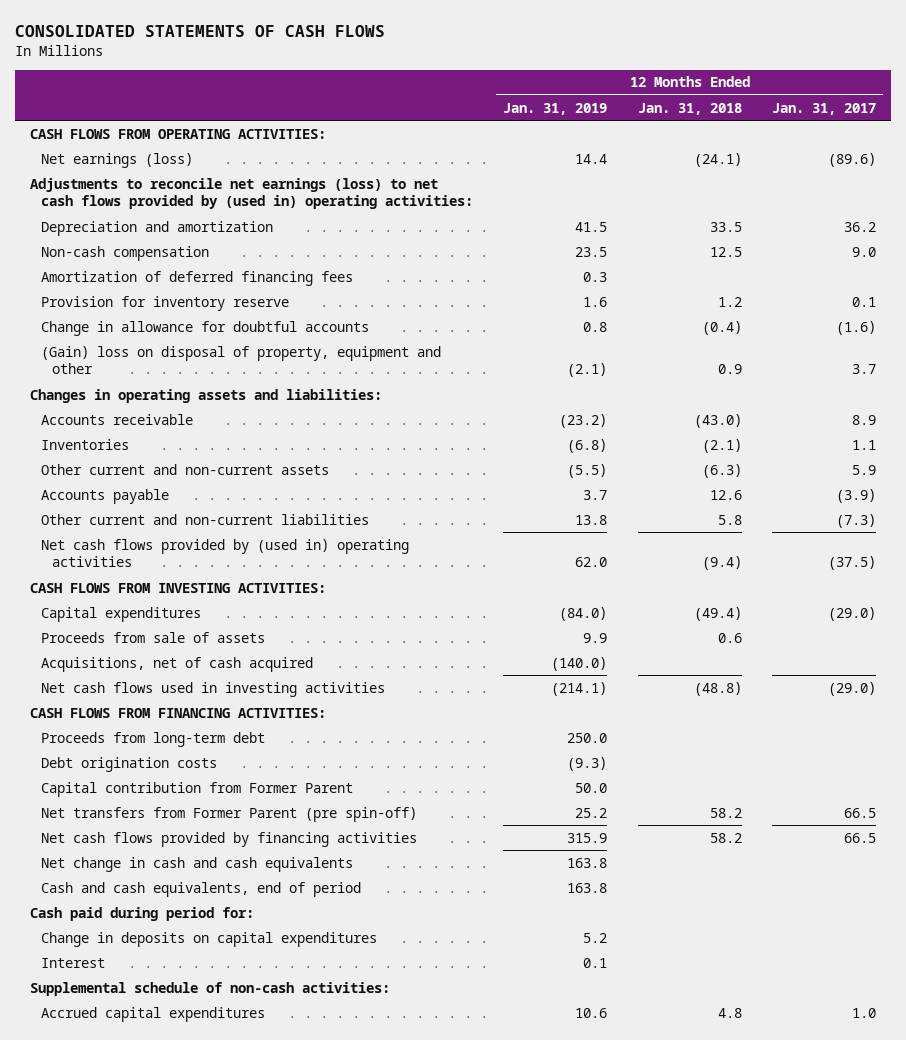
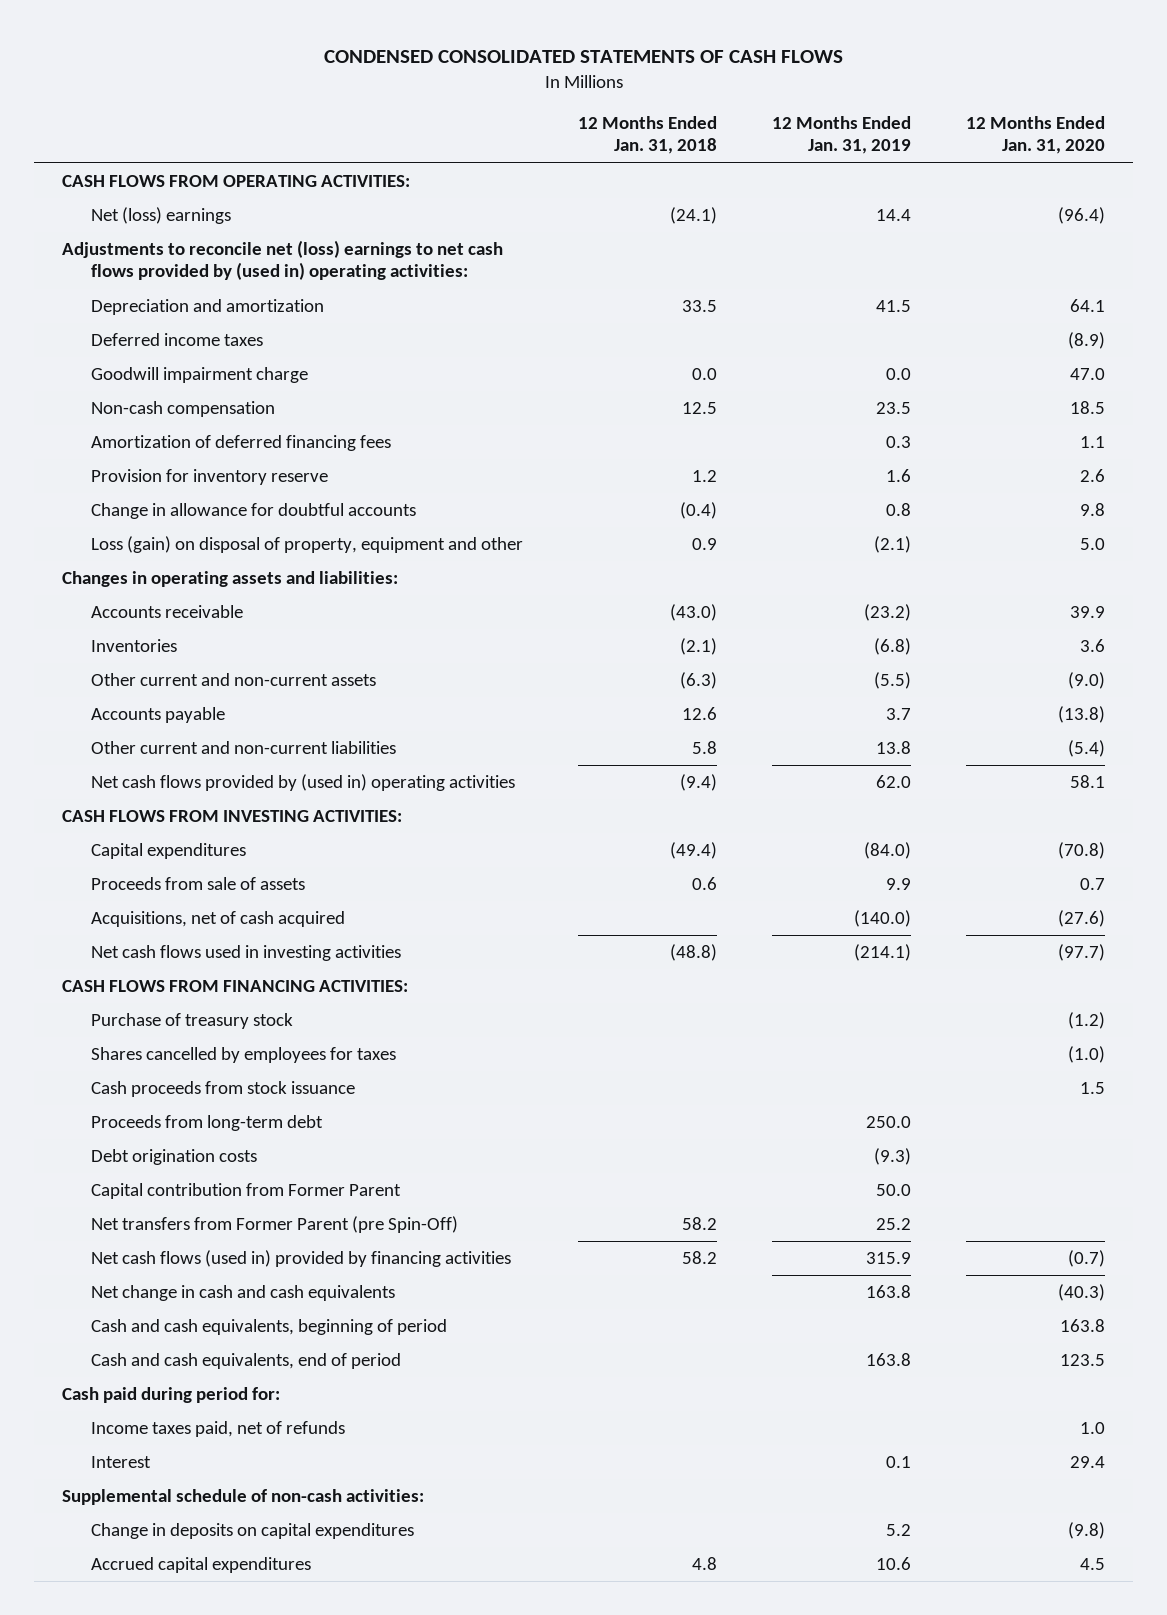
- CONSOLIDATED STATEMENTS OF CASH FLOWS
+ CONDENSED CONSOLIDATED STATEMENTS OF CASH FLOWS
- | 12 Months Ended Jan. 31, 2019 | 12 Months Ended Jan. 31, 2018 | 12 Months Ended Jan. 31, 2017
+ | 12 Months Ended Jan. 31, 2018 | 12 Months Ended Jan. 31, 2019 | 12 Months Ended Jan. 31, 2020
- Net earnings (loss) | 14.4 | (24.1) | (89.6)
- Adjustments to reconcile net earnings (loss) to net cash flows provided by (used in) operating activities:
+ Net (loss) earnings | (24.1) | 14.4 | (96.4)
+ Adjustments to reconcile net (loss) earnings to net cash flows provided by (used in) operating activities:
+ Deferred income taxes | | | (8.9)
+ Goodwill impairment charge | 0.0 | 0.0 | 47.0
- (Gain) loss on disposal of property, equipment and other | (2.1) | 0.9 | 3.7
+ Loss (gain) on disposal of property, equipment and other | 0.9 | (2.1) | 5.0
+ Purchase of treasury stock | | | (1.2)
+ Shares cancelled by employees for taxes | | | (1.0)
+ Cash proceeds from stock issuance | | | 1.5
- Net transfers from Former Parent (pre spin-off) | 25.2 | 58.2 | 66.5
- Net cash flows provided by financing activities | 315.9 | 58.2 | 66.5
+ Net transfers from Former Parent (pre Spin-Off) | 58.2 | 25.2 |
+ Net cash flows (used in) provided by financing activities | 58.2 | 315.9 | (0.7)
+ Cash and cash equivalents, beginning of period | | | 163.8
+ Income taxes paid, net of refunds | | | 1.0
moved down: Change in deposits on capital expenditures | | 5.2 | (9.8)

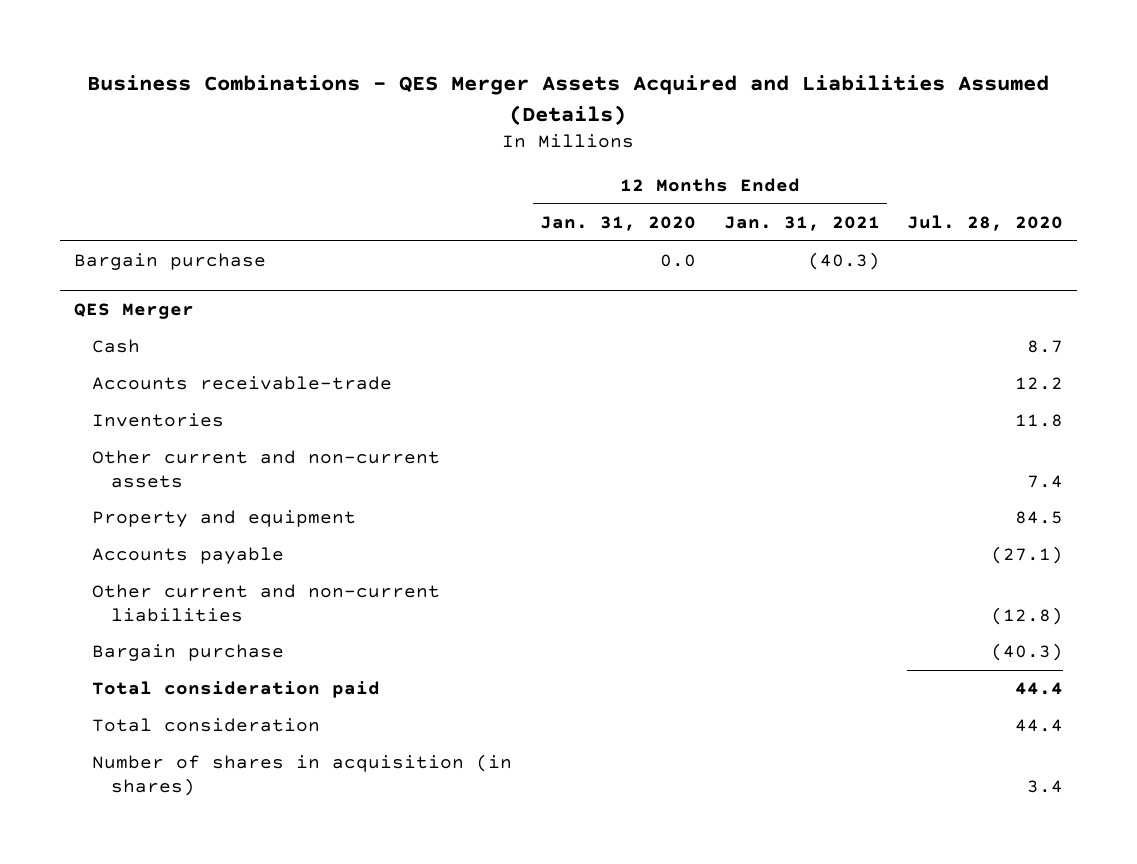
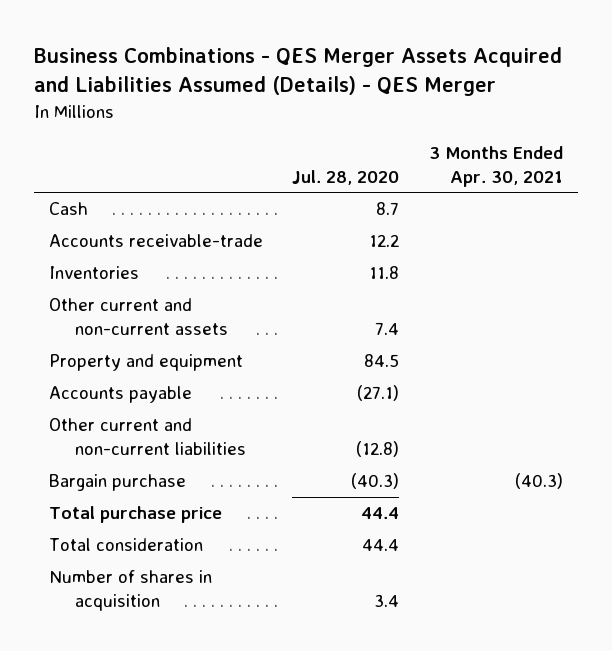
- Business Combinations - QES Merger Assets Acquired and Liabilities Assumed (Details)
+ Business Combinations - QES Merger Assets Acquired and Liabilities Assumed (Details) - QES Merger
- | 12 Months Ended Jan. 31, 2020 | 12 Months Ended Jan. 31, 2021 | Jul. 28, 2020
+ | Jul. 28, 2020 | 3 Months Ended Apr. 30, 2021
- Bargain purchase | 0.0 | (40.3) |
- QES Merger
- Total consideration paid | | | 44.4
+ Total purchase price | 44.4 |
- Number of shares in acquisition (in shares) | | | 3.4
+ Number of shares in acquisition | 3.4 |

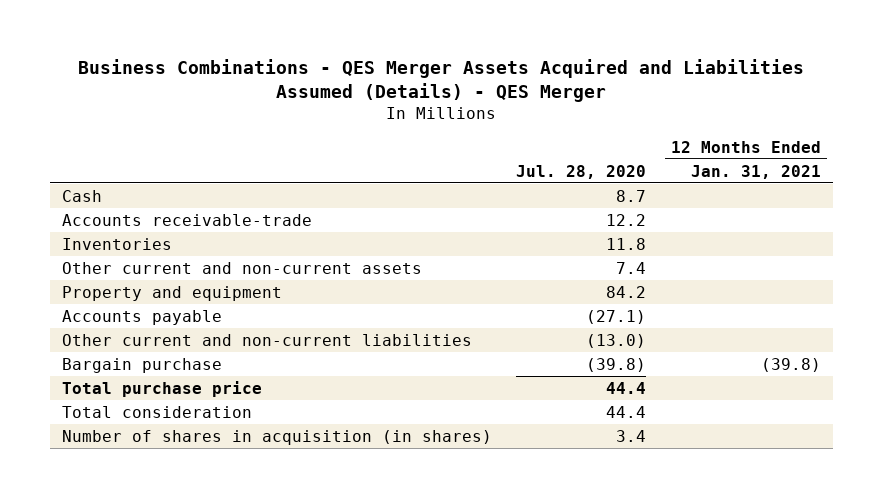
- | Jul. 28, 2020 | 3 Months Ended Apr. 30, 2021
+ | Jul. 28, 2020 | 12 Months Ended Jan. 31, 2021
- Property and equipment | 84.5 |
+ Property and equipment | 84.2 |
- Other current and non-current liabilities | (12.8) |
- Bargain purchase | (40.3) | (40.3)
+ Other current and non-current liabilities | (13.0) |
+ Bargain purchase | (39.8) | (39.8)
- Number of shares in acquisition | 3.4 |
+ Number of shares in acquisition (in shares) | 3.4 |

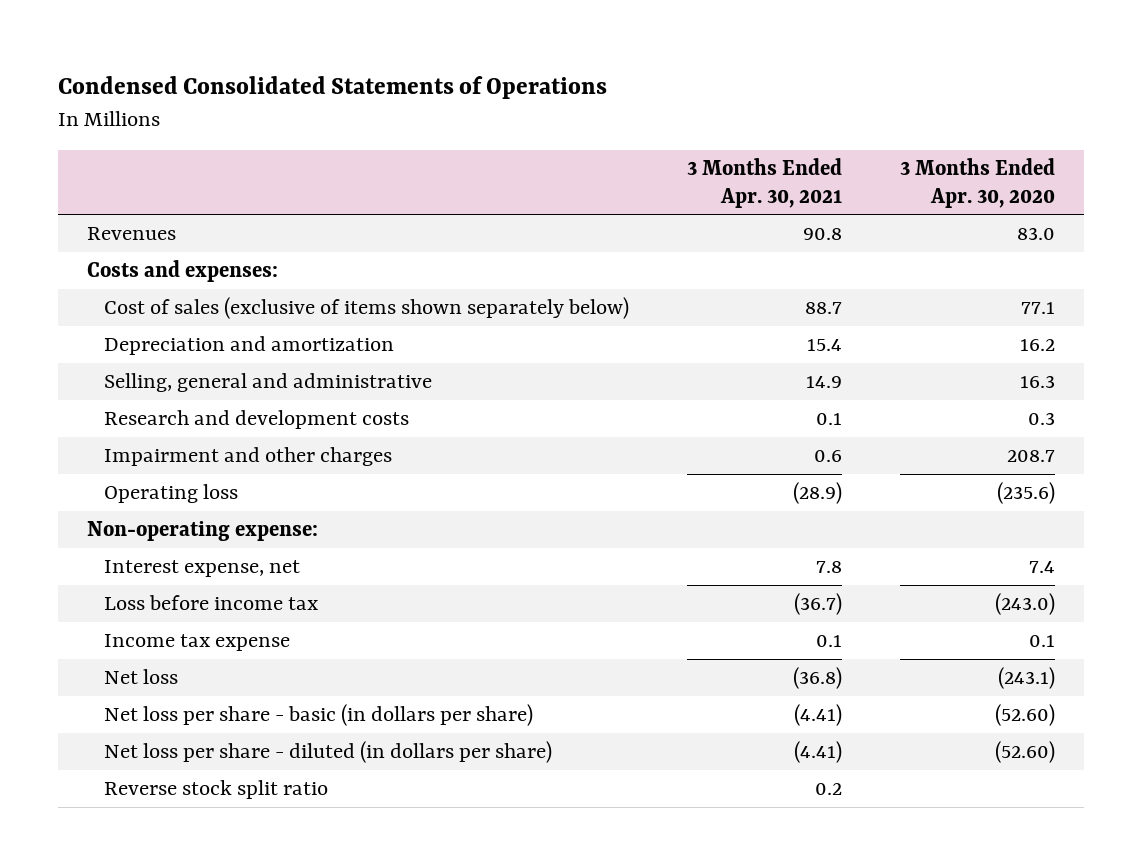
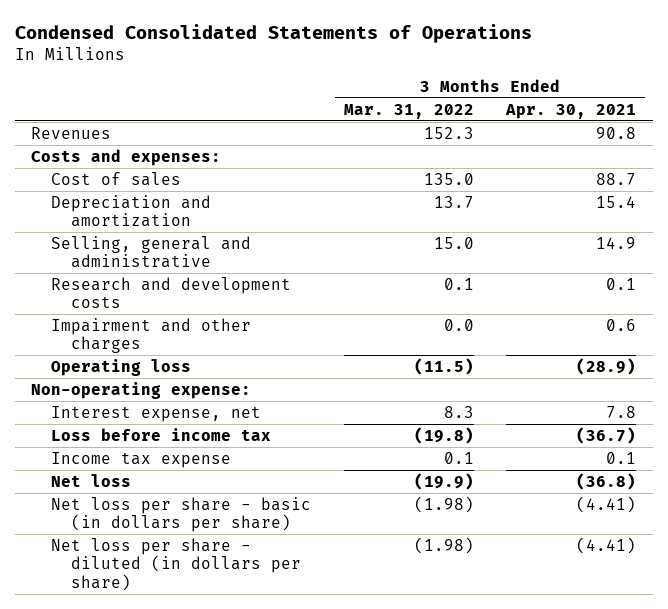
- | 3 Months Ended Apr. 30, 2021 | 3 Months Ended Apr. 30, 2020
+ | 3 Months Ended Mar. 31, 2022 | 3 Months Ended Apr. 30, 2021
- Cost of sales (exclusive of items shown separately below) | 88.7 | 77.1
+ Cost of sales | 135.0 | 88.7
- Reverse stock split ratio | 0.2 |

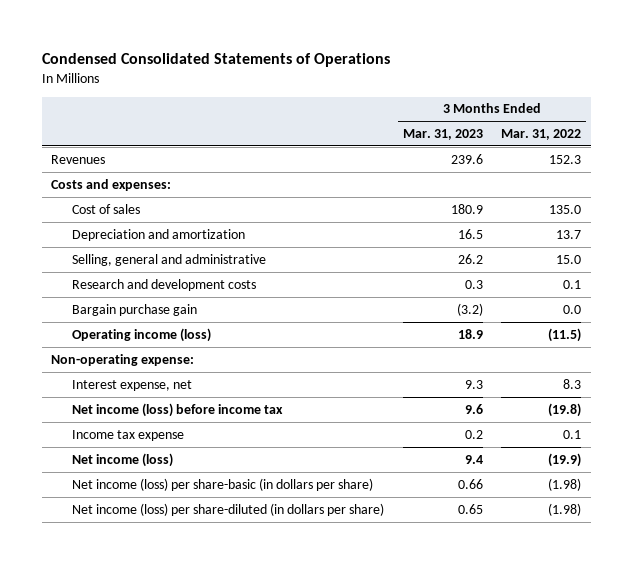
- | 3 Months Ended Mar. 31, 2022 | 3 Months Ended Apr. 30, 2021
+ | 3 Months Ended Mar. 31, 2023 | 3 Months Ended Mar. 31, 2022
- Impairment and other charges | 0.0 | 0.6
- Operating loss | (11.5) | (28.9)
+ Bargain purchase gain | (3.2) | 0.0
+ Operating income (loss) | 18.9 | (11.5)
- Loss before income tax | (19.8) | (36.7)
+ Net income (loss) before income tax | 9.6 | (19.8)
- Net loss | (19.9) | (36.8)
- Net loss per share - basic (in dollars per share) | (1.98) | (4.41)
- Net loss per share - diluted (in dollars per share) | (1.98) | (4.41)
+ Net income (loss) | 9.4 | (19.9)
+ Net income (loss) per share-basic (in dollars per share) | 0.66 | (1.98)
+ Net income (loss) per share-diluted (in dollars per share) | 0.65 | (1.98)

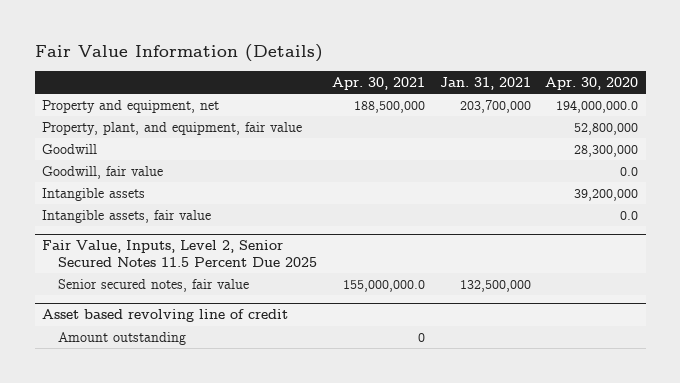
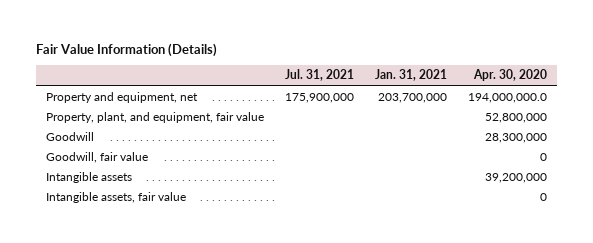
- | Apr. 30, 2021 | Jan. 31, 2021 | Apr. 30, 2020
+ | Jul. 31, 2021 | Jan. 31, 2021 | Apr. 30, 2020
- Goodwill, fair value | | | 0.0
+ Goodwill, fair value | | | 0
- Intangible assets, fair value | | | 0.0
- Fair Value, Inputs, Level 2, Senior Secured Notes 11.5 Percent Due 2025
- Senior secured notes, fair value | 155,000,000.0 | 132,500,000 |
- Asset based revolving line of credit
- Amount outstanding | 0 | |
+ Intangible assets, fair value | | | 0

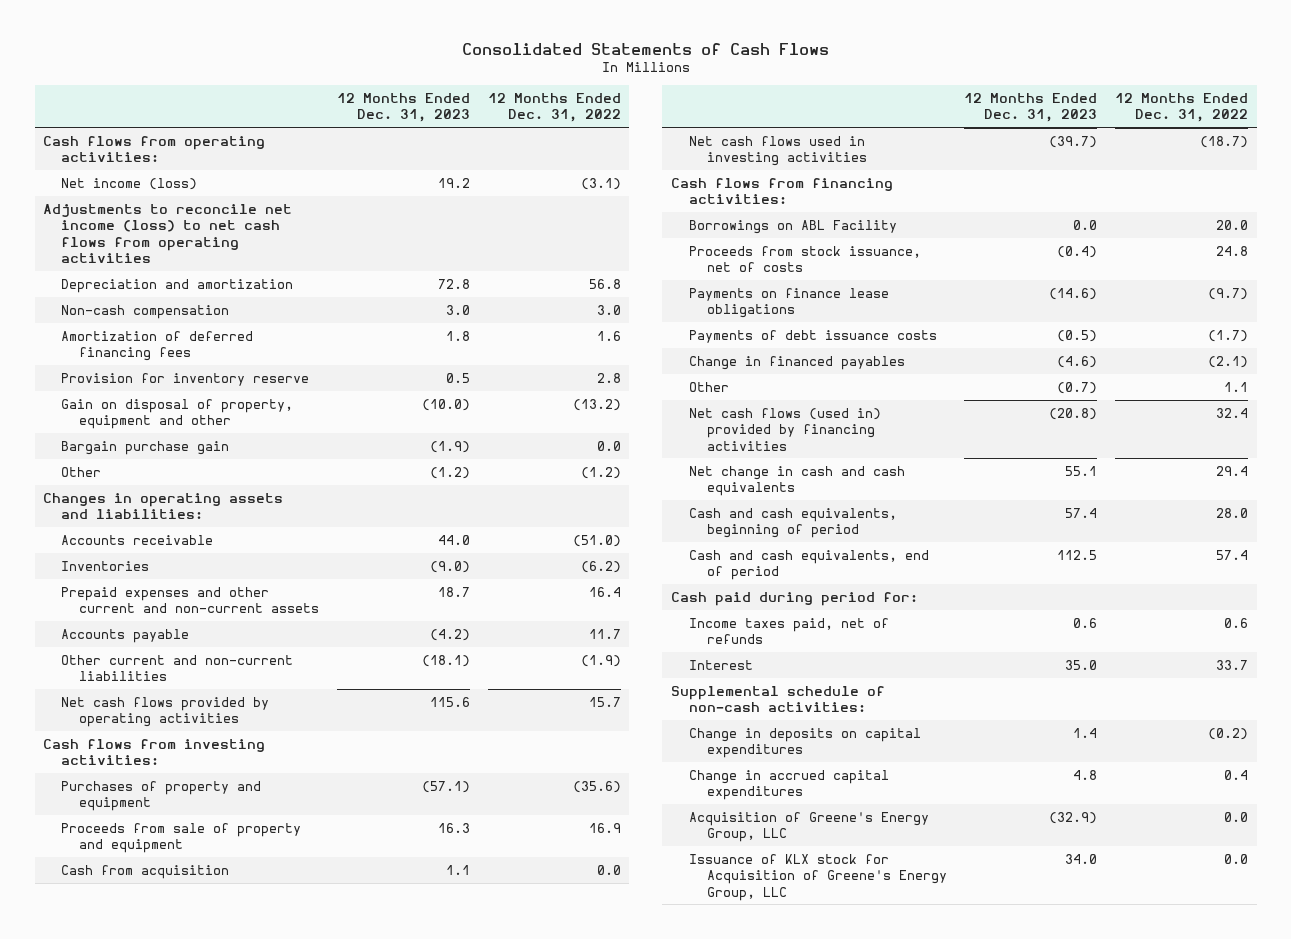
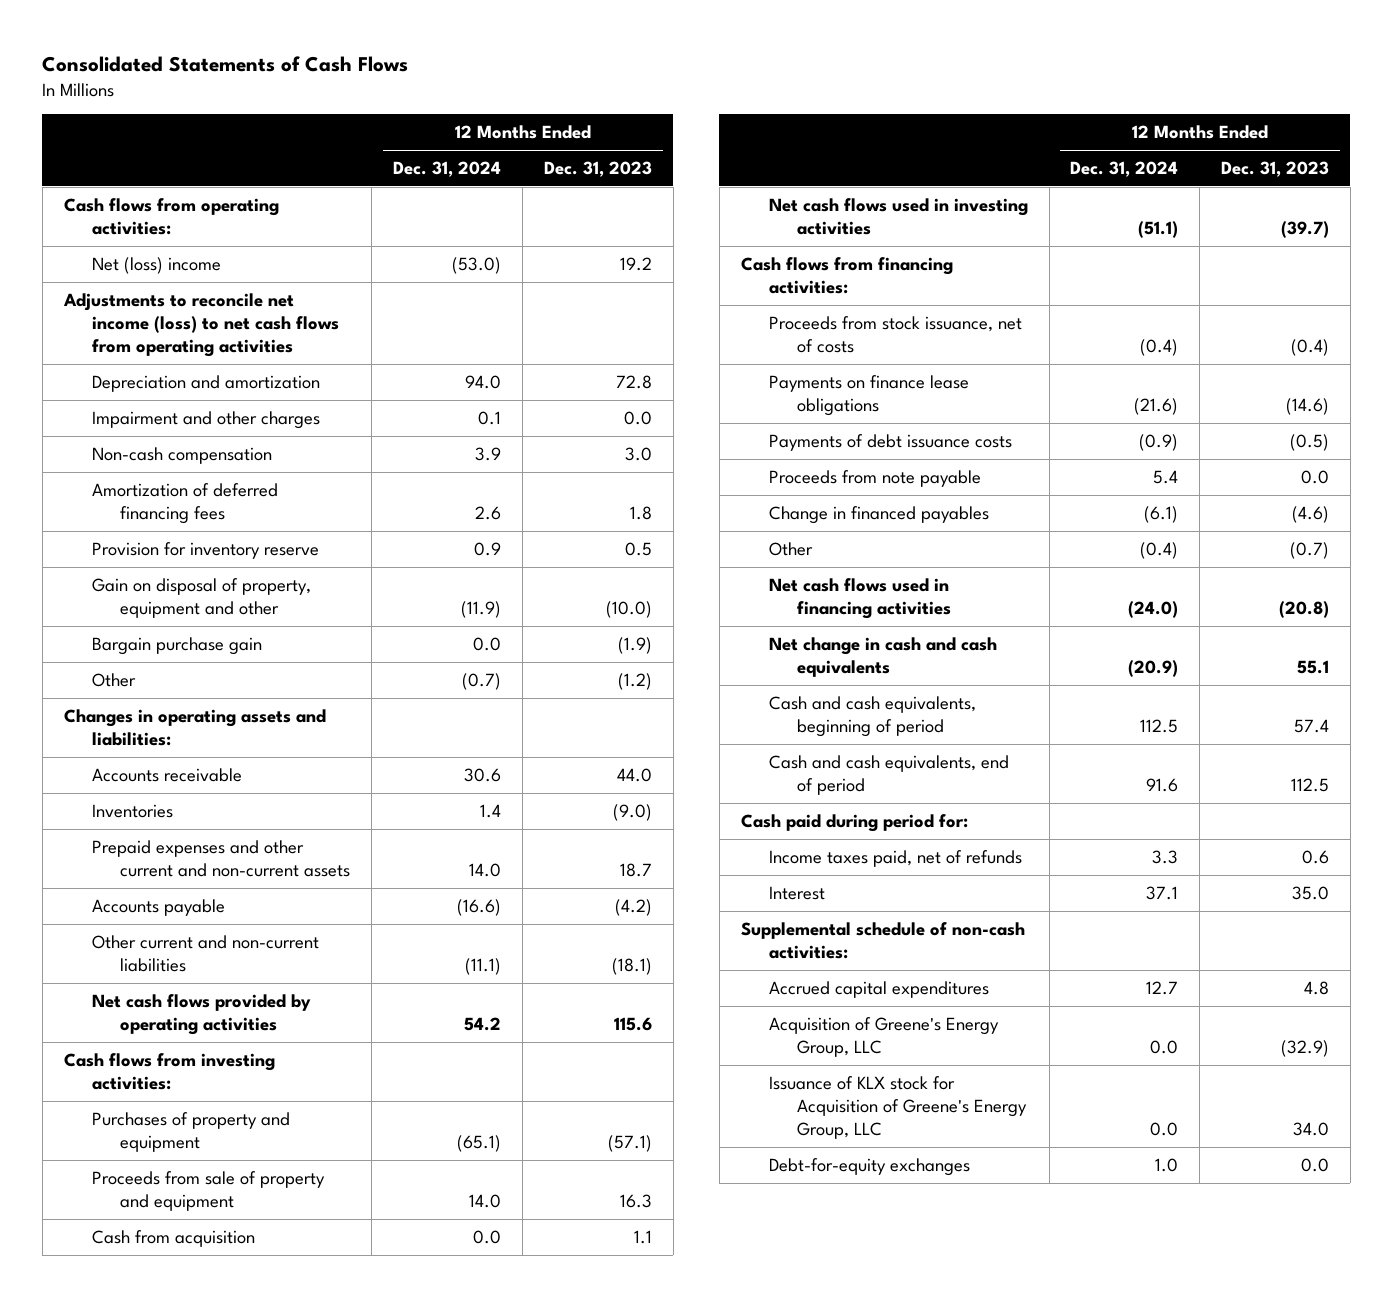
- | 12 Months Ended Dec. 31, 2023 | 12 Months Ended Dec. 31, 2022
+ | 12 Months Ended Dec. 31, 2024 | 12 Months Ended Dec. 31, 2023
- Net income (loss) | 19.2 | (3.1)
+ Net (loss) income | (53.0) | 19.2
+ Impairment and other charges | 0.1 | 0.0
- Borrowings on ABL Facility | 0.0 | 20.0
+ Proceeds from note payable | 5.4 | 0.0
- Net cash flows (used in) provided by financing activities | (20.8) | 32.4
+ Net cash flows used in financing activities | (24.0) | (20.8)
- Change in deposits on capital expenditures | 1.4 | (0.2)
- Change in accrued capital expenditures | 4.8 | 0.4
+ Accrued capital expenditures | 12.7 | 4.8
+ Debt-for-equity exchanges | 1.0 | 0.0

